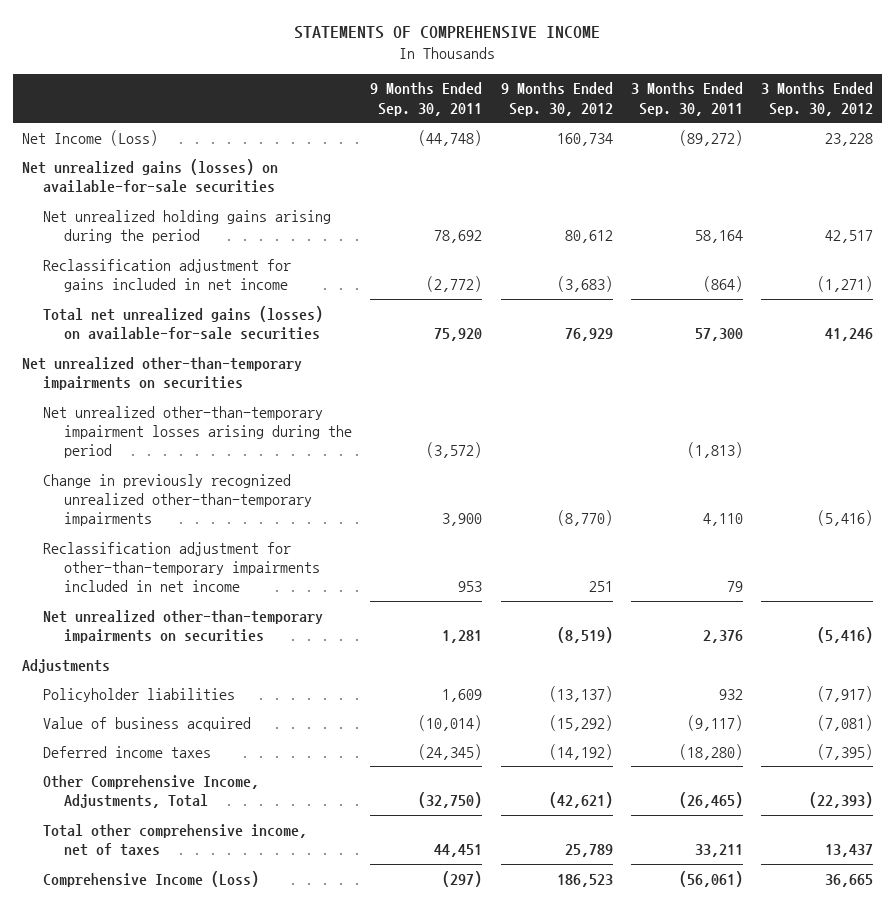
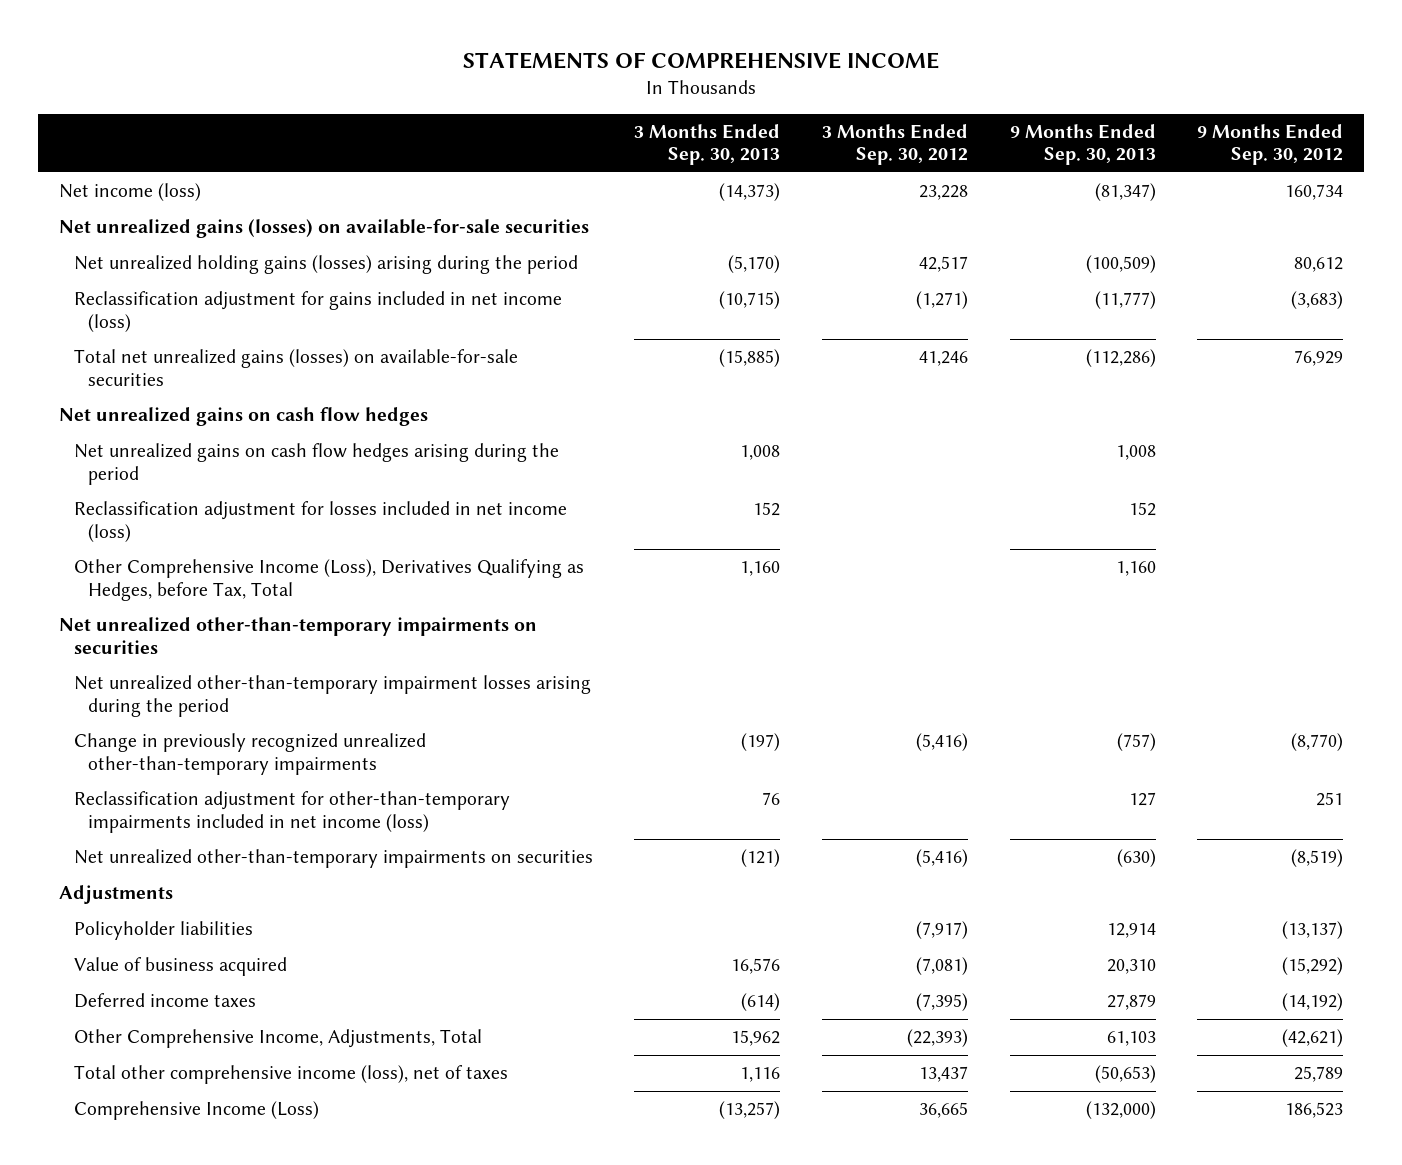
- | 9 Months Ended Sep. 30, 2011 | 9 Months Ended Sep. 30, 2012 | 3 Months Ended Sep. 30, 2011 | 3 Months Ended Sep. 30, 2012
+ | 3 Months Ended Sep. 30, 2013 | 3 Months Ended Sep. 30, 2012 | 9 Months Ended Sep. 30, 2013 | 9 Months Ended Sep. 30, 2012
- Net Income (Loss) | (44,748) | 160,734 | (89,272) | 23,228
+ Net income (loss) | (14,373) | 23,228 | (81,347) | 160,734
- Net unrealized holding gains arising during the period | 78,692 | 80,612 | 58,164 | 42,517
- Reclassification adjustment for gains included in net income | (2,772) | (3,683) | (864) | (1,271)
+ Net unrealized holding gains (losses) arising during the period | (5,170) | 42,517 | (100,509) | 80,612
+ Reclassification adjustment for gains included in net income (loss) | (10,715) | (1,271) | (11,777) | (3,683)
+ Net unrealized gains on cash flow hedges
+ Net unrealized gains on cash flow hedges arising during the period | 1,008 | | 1,008 |
+ Reclassification adjustment for losses included in net income (loss) | 152 | | 152 |
+ Other Comprehensive Income (Loss), Derivatives Qualifying as Hedges, before Tax, Total | 1,160 | | 1,160 |
- Reclassification adjustment for other-than-temporary impairments included in net income | 953 | 251 | 79 |
+ Reclassification adjustment for other-than-temporary impairments included in net income (loss) | 76 | | 127 | 251
- Total other comprehensive income, net of taxes | 44,451 | 25,789 | 33,211 | 13,437
+ Total other comprehensive income (loss), net of taxes | 1,116 | 13,437 | (50,653) | 25,789

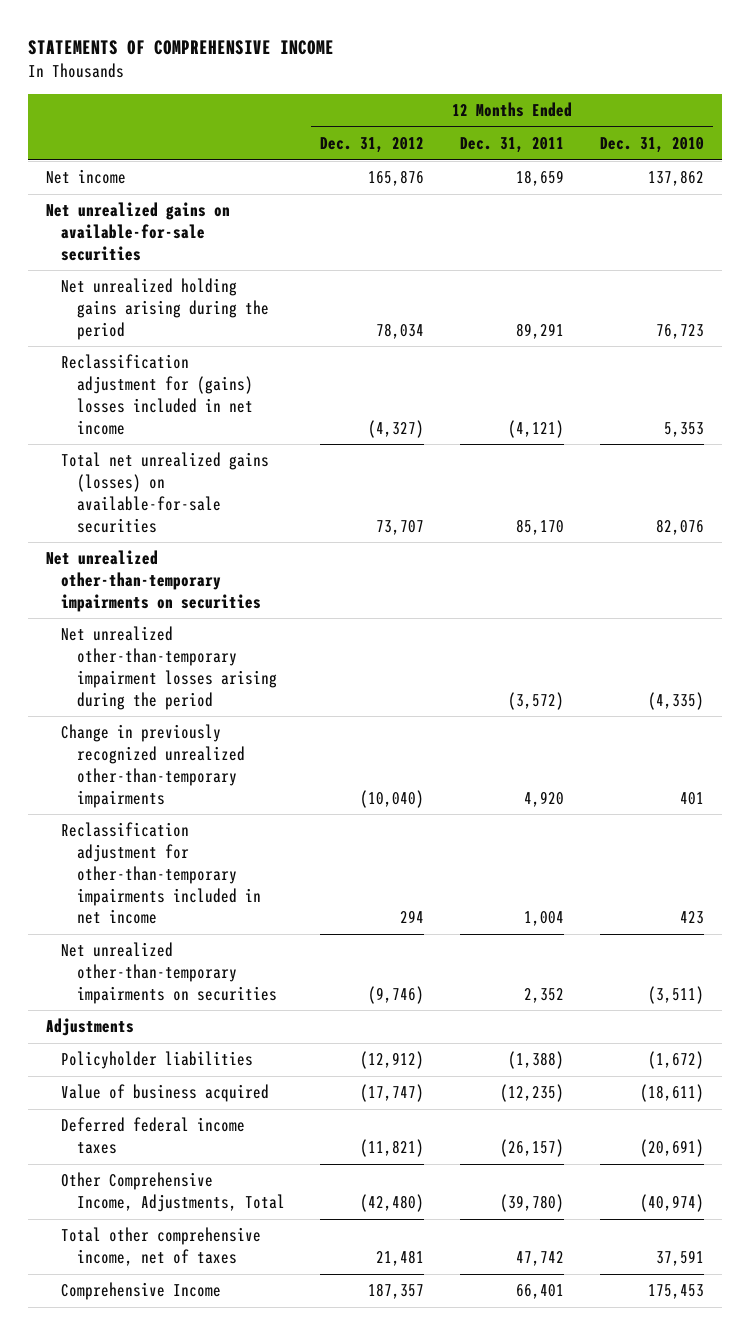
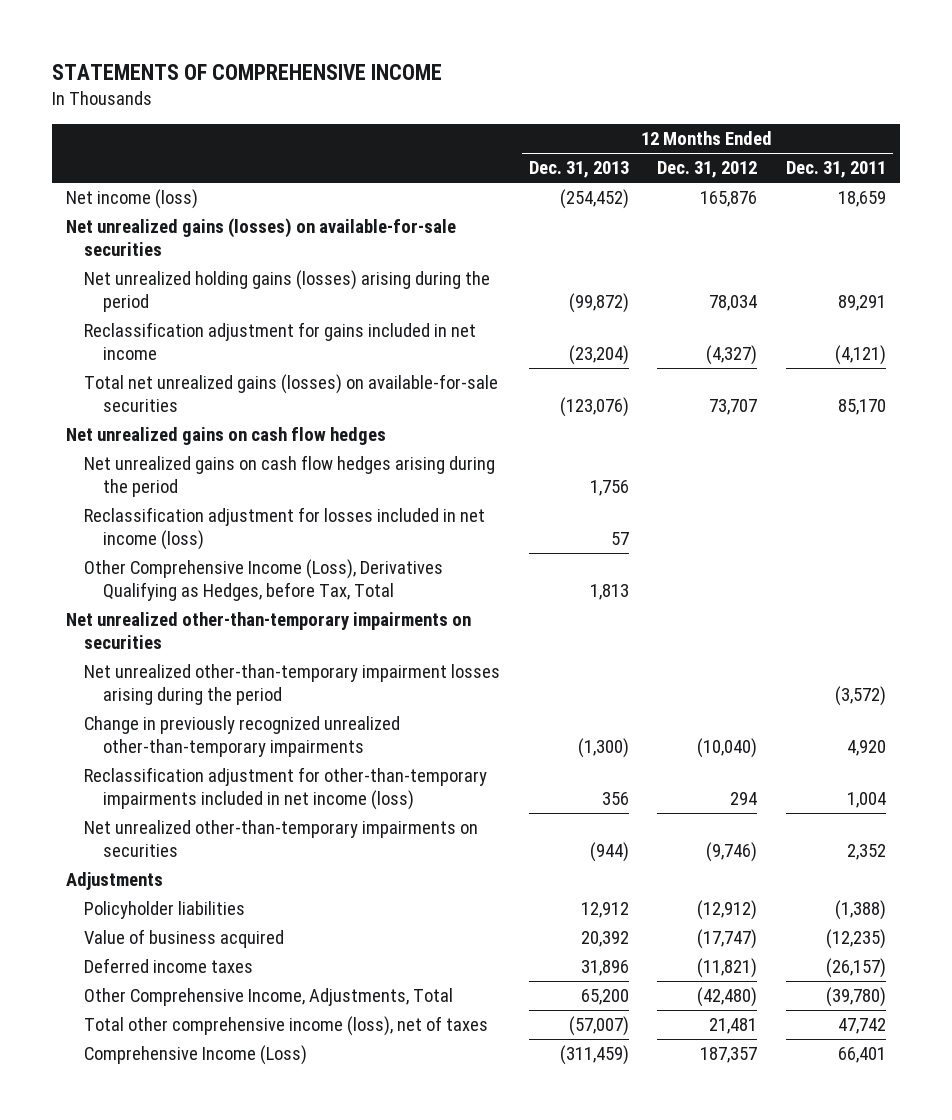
- | 12 Months Ended Dec. 31, 2012 | 12 Months Ended Dec. 31, 2011 | 12 Months Ended Dec. 31, 2010
+ | 12 Months Ended Dec. 31, 2013 | 12 Months Ended Dec. 31, 2012 | 12 Months Ended Dec. 31, 2011
- Net income | 165,876 | 18,659 | 137,862
- Net unrealized gains on available-for-sale securities
- Net unrealized holding gains arising during the period | 78,034 | 89,291 | 76,723
- Reclassification adjustment for (gains) losses included in net income | (4,327) | (4,121) | 5,353
+ Net income (loss) | (254,452) | 165,876 | 18,659
+ Net unrealized gains (losses) on available-for-sale securities
+ Net unrealized holding gains (losses) arising during the period | (99,872) | 78,034 | 89,291
+ Reclassification adjustment for gains included in net income | (23,204) | (4,327) | (4,121)
+ Net unrealized gains on cash flow hedges
+ Net unrealized gains on cash flow hedges arising during the period | 1,756 | |
+ Reclassification adjustment for losses included in net income (loss) | 57 | |
+ Other Comprehensive Income (Loss), Derivatives Qualifying as Hedges, before Tax, Total | 1,813 | |
- Reclassification adjustment for other-than-temporary impairments included in net income | 294 | 1,004 | 423
+ Reclassification adjustment for other-than-temporary impairments included in net income (loss) | 356 | 294 | 1,004
- Deferred federal income taxes | (11,821) | (26,157) | (20,691)
+ Deferred income taxes | 31,896 | (11,821) | (26,157)
- Total other comprehensive income, net of taxes | 21,481 | 47,742 | 37,591
- Comprehensive Income | 187,357 | 66,401 | 175,453
+ Total other comprehensive income (loss), net of taxes | (57,007) | 21,481 | 47,742
+ Comprehensive Income (Loss) | (311,459) | 187,357 | 66,401

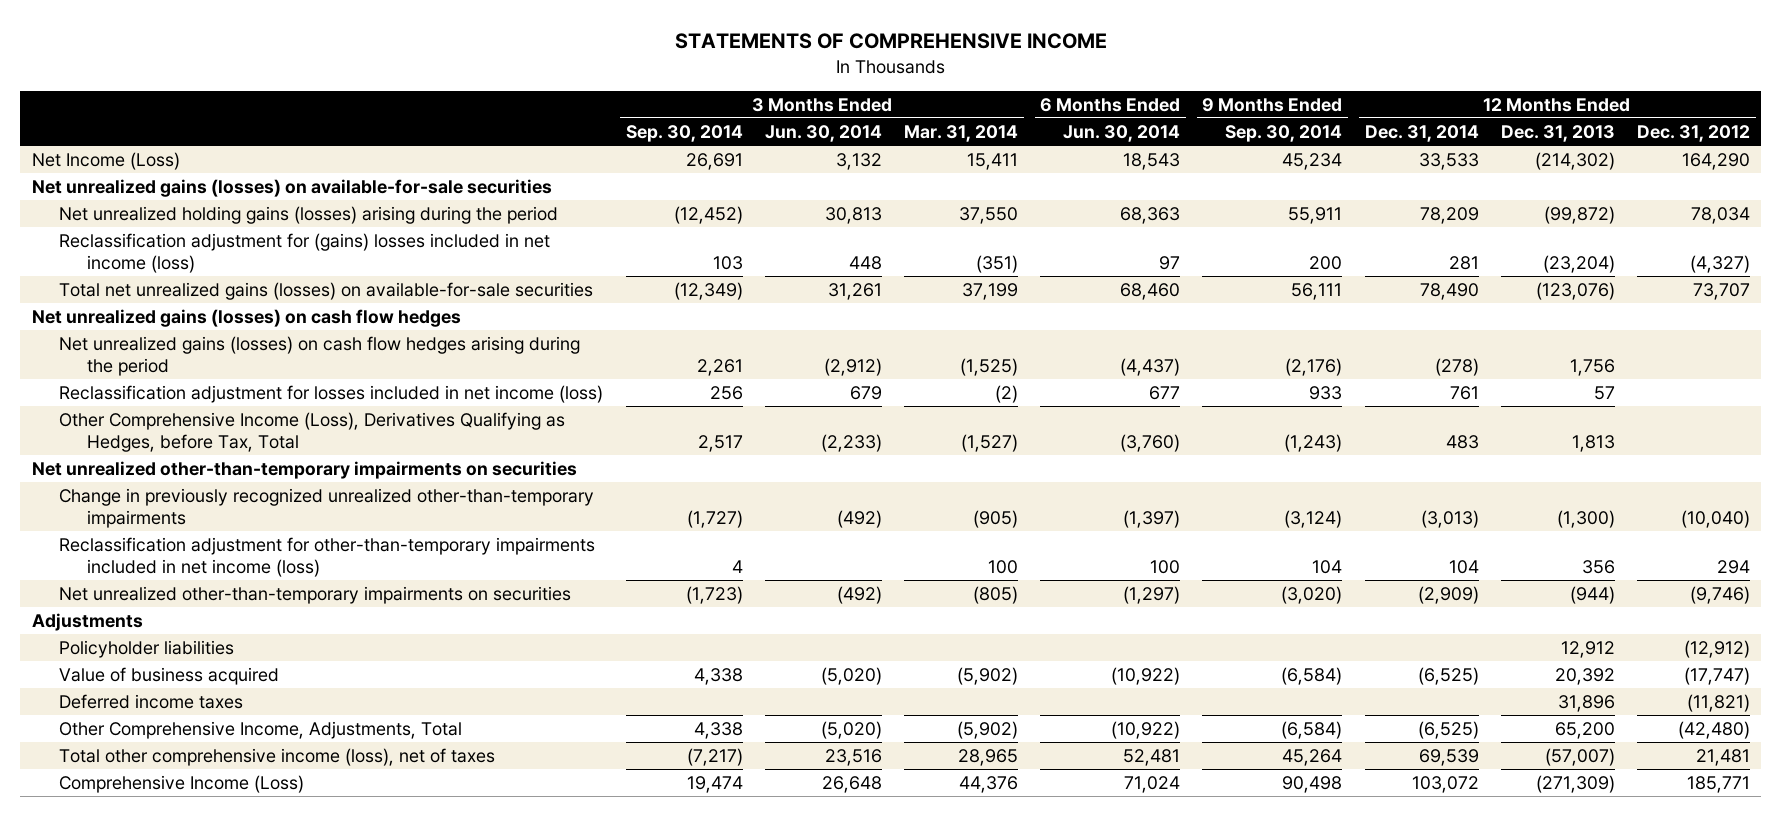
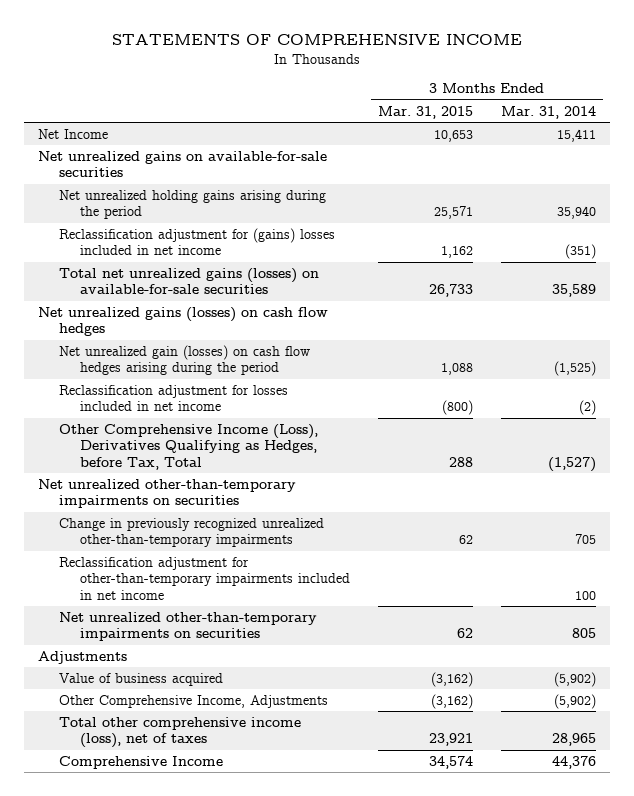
- | 3 Months Ended Sep. 30, 2014 | 3 Months Ended Jun. 30, 2014 | 3 Months Ended Mar. 31, 2014 | 6 Months Ended Jun. 30, 2014 | 9 Months Ended Sep. 30, 2014 | 12 Months Ended Dec. 31, 2014 | 12 Months Ended Dec. 31, 2013 | 12 Months Ended Dec. 31, 2012
+ | 3 Months Ended Mar. 31, 2015 | 3 Months Ended Mar. 31, 2014
- Net Income (Loss) | 26,691 | 3,132 | 15,411 | 18,543 | 45,234 | 33,533 | (214,302) | 164,290
- Net unrealized gains (losses) on available-for-sale securities
- Net unrealized holding gains (losses) arising during the period | (12,452) | 30,813 | 37,550 | 68,363 | 55,911 | 78,209 | (99,872) | 78,034
- Reclassification adjustment for (gains) losses included in net income (loss) | 103 | 448 | (351) | 97 | 200 | 281 | (23,204) | (4,327)
- Total net unrealized gains (losses) on available-for-sale securities | (12,349) | 31,261 | 37,199 | 68,460 | 56,111 | 78,490 | (123,076) | 73,707
+ Net Income | 10,653 | 15,411
+ Net unrealized gains on available-for-sale securities
+ Net unrealized holding gains arising during the period | 25,571 | 35,940
+ Reclassification adjustment for (gains) losses included in net income | 1,162 | (351)
+ Total net unrealized gains (losses) on available-for-sale securities | 26,733 | 35,589
- Net unrealized gains (losses) on cash flow hedges arising during the period | 2,261 | (2,912) | (1,525) | (4,437) | (2,176) | (278) | 1,756 |
- Reclassification adjustment for losses included in net income (loss) | 256 | 679 | (2) | 677 | 933 | 761 | 57 |
+ Net unrealized gain (losses) on cash flow hedges arising during the period | 1,088 | (1,525)
+ Reclassification adjustment for losses included in net income | (800) | (2)
- Change in previously recognized unrealized other-than-temporary impairments | (1,727) | (492) | (905) | (1,397) | (3,124) | (3,013) | (1,300) | (10,040)
- Reclassification adjustment for other-than-temporary impairments included in net income (loss) | 4 | | 100 | 100 | 104 | 104 | 356 | 294
- Net unrealized other-than-temporary impairments on securities | (1,723) | (492) | (805) | (1,297) | (3,020) | (2,909) | (944) | (9,746)
+ Change in previously recognized unrealized other-than-temporary impairments | 62 | 705
+ Reclassification adjustment for other-than-temporary impairments included in net income | | 100
+ Net unrealized other-than-temporary impairments on securities | 62 | 805
- Policyholder liabilities | | | | | | | 12,912 | (12,912)
- Deferred income taxes | | | | | | | 31,896 | (11,821)
- Other Comprehensive Income, Adjustments, Total | 4,338 | (5,020) | (5,902) | (10,922) | (6,584) | (6,525) | 65,200 | (42,480)
+ Other Comprehensive Income, Adjustments | (3,162) | (5,902)
- Comprehensive Income (Loss) | 19,474 | 26,648 | 44,376 | 71,024 | 90,498 | 103,072 | (271,309) | 185,771
+ Comprehensive Income | 34,574 | 44,376

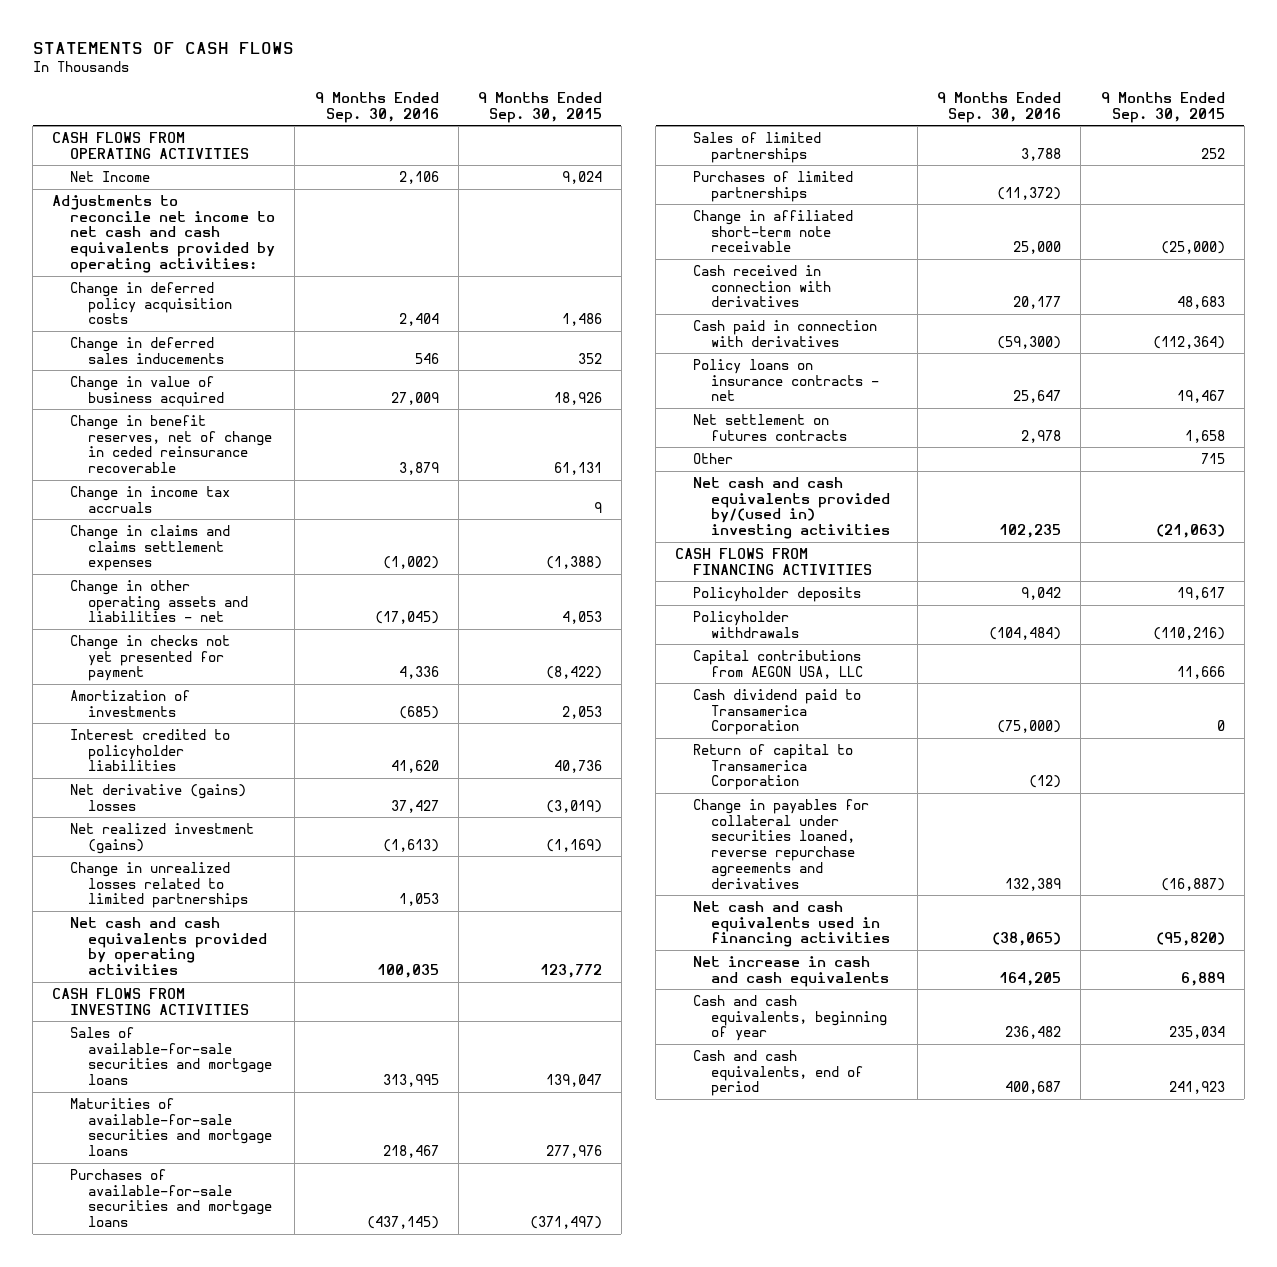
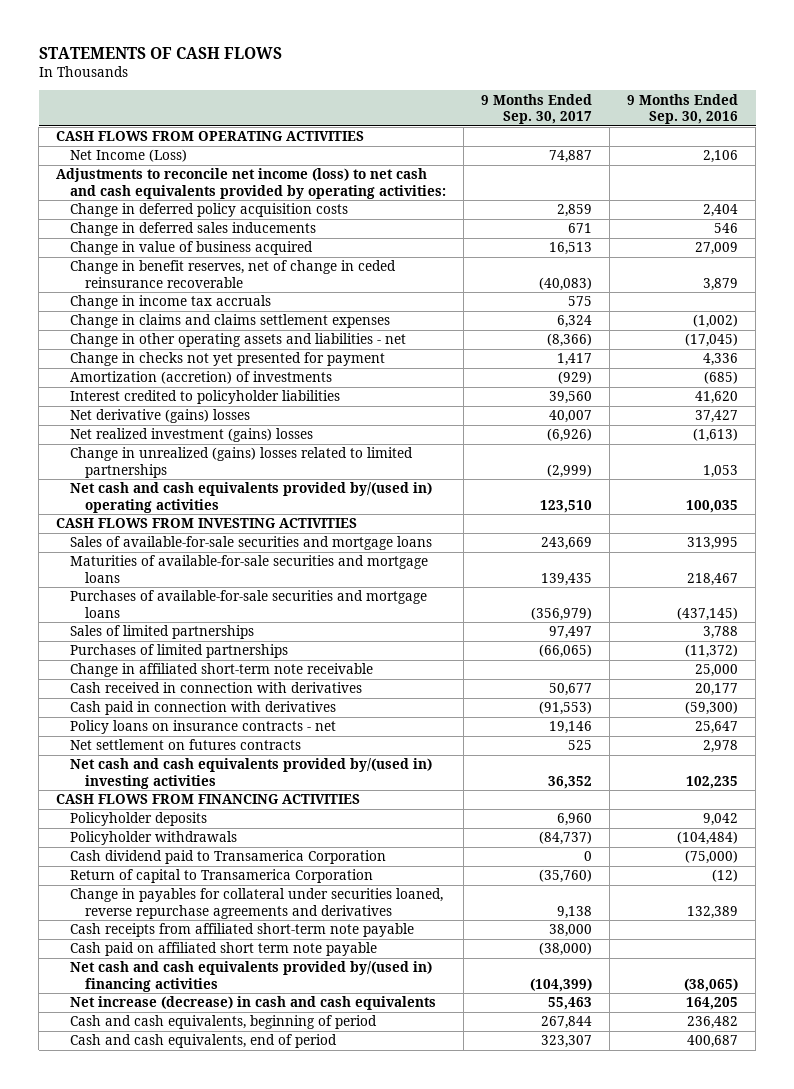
- | 9 Months Ended Sep. 30, 2016 | 9 Months Ended Sep. 30, 2015
+ | 9 Months Ended Sep. 30, 2017 | 9 Months Ended Sep. 30, 2016
- Net Income | 2,106 | 9,024
- Adjustments to reconcile net income to net cash and cash equivalents provided by operating activities:
+ Net Income (Loss) | 74,887 | 2,106
+ Adjustments to reconcile net income (loss) to net cash and cash equivalents provided by operating activities:
- Amortization of investments | (685) | 2,053
+ Amortization (accretion) of investments | (929) | (685)
- Net realized investment (gains) | (1,613) | (1,169)
- Change in unrealized losses related to limited partnerships | 1,053 |
- Net cash and cash equivalents provided by operating activities | 100,035 | 123,772
+ Net realized investment (gains) losses | (6,926) | (1,613)
+ Change in unrealized (gains) losses related to limited partnerships | (2,999) | 1,053
+ Net cash and cash equivalents provided by/(used in) operating activities | 123,510 | 100,035
- Other | | 715
- Capital contributions from AEGON USA, LLC | | 11,666
- Net cash and cash equivalents used in financing activities | (38,065) | (95,820)
- Net increase in cash and cash equivalents | 164,205 | 6,889
- Cash and cash equivalents, beginning of year | 236,482 | 235,034
+ Cash receipts from affiliated short-term note payable | 38,000 |
+ Cash paid on affiliated short term note payable | (38,000) |
+ Net cash and cash equivalents provided by/(used in) financing activities | (104,399) | (38,065)
+ Net increase (decrease) in cash and cash equivalents | 55,463 | 164,205
+ Cash and cash equivalents, beginning of period | 267,844 | 236,482

